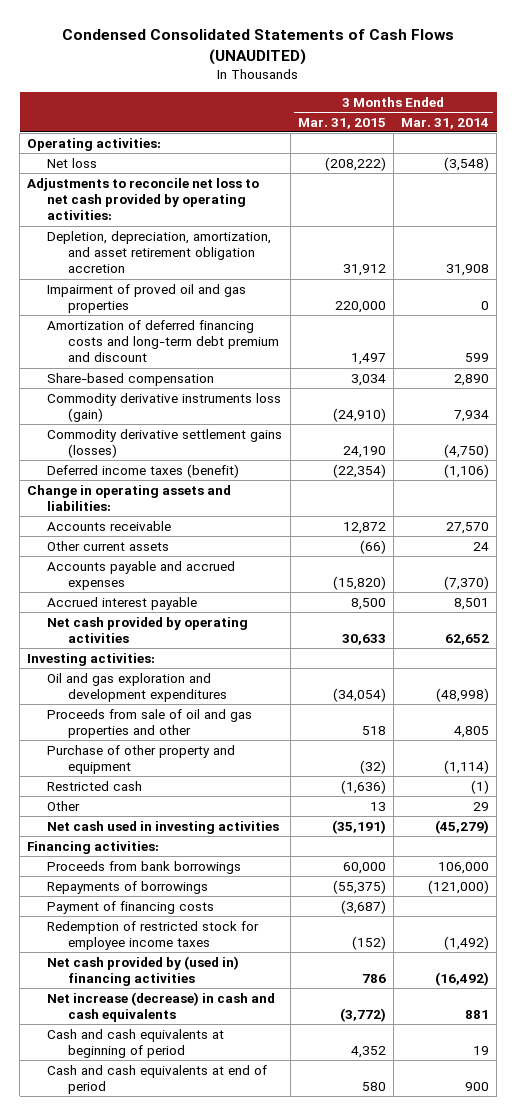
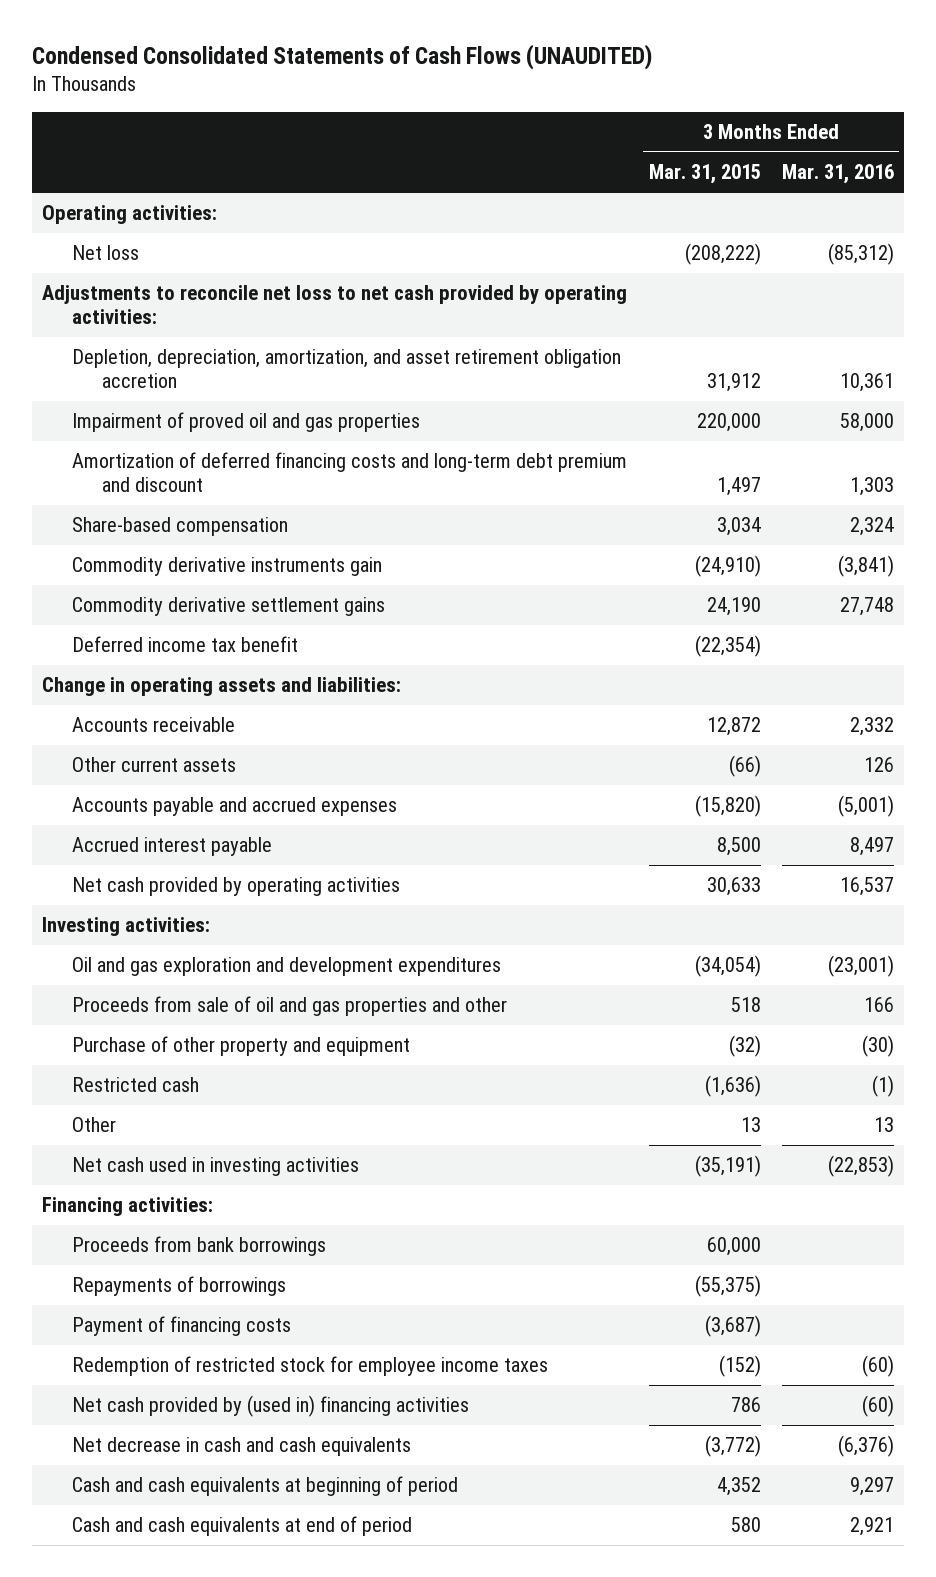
- | 3 Months Ended Mar. 31, 2015 | 3 Months Ended Mar. 31, 2014
+ | 3 Months Ended Mar. 31, 2015 | 3 Months Ended Mar. 31, 2016
- Commodity derivative instruments loss (gain) | (24,910) | 7,934
- Commodity derivative settlement gains (losses) | 24,190 | (4,750)
- Deferred income taxes (benefit) | (22,354) | (1,106)
+ Commodity derivative instruments gain | (24,910) | (3,841)
+ Commodity derivative settlement gains | 24,190 | 27,748
+ Deferred income tax benefit | (22,354) |
- Net increase (decrease) in cash and cash equivalents | (3,772) | 881
+ Net decrease in cash and cash equivalents | (3,772) | (6,376)

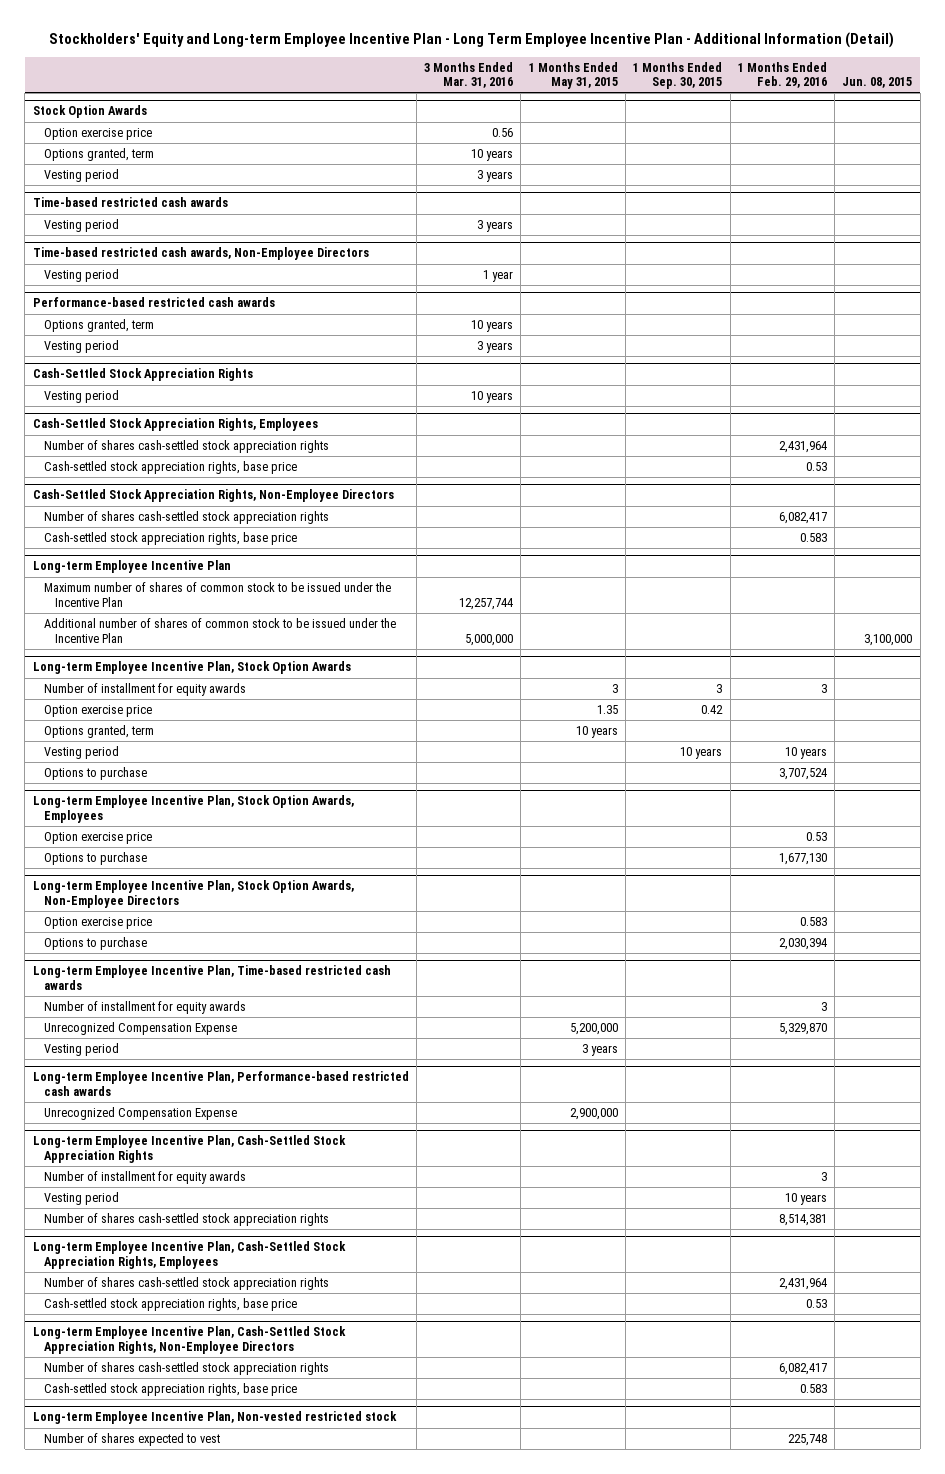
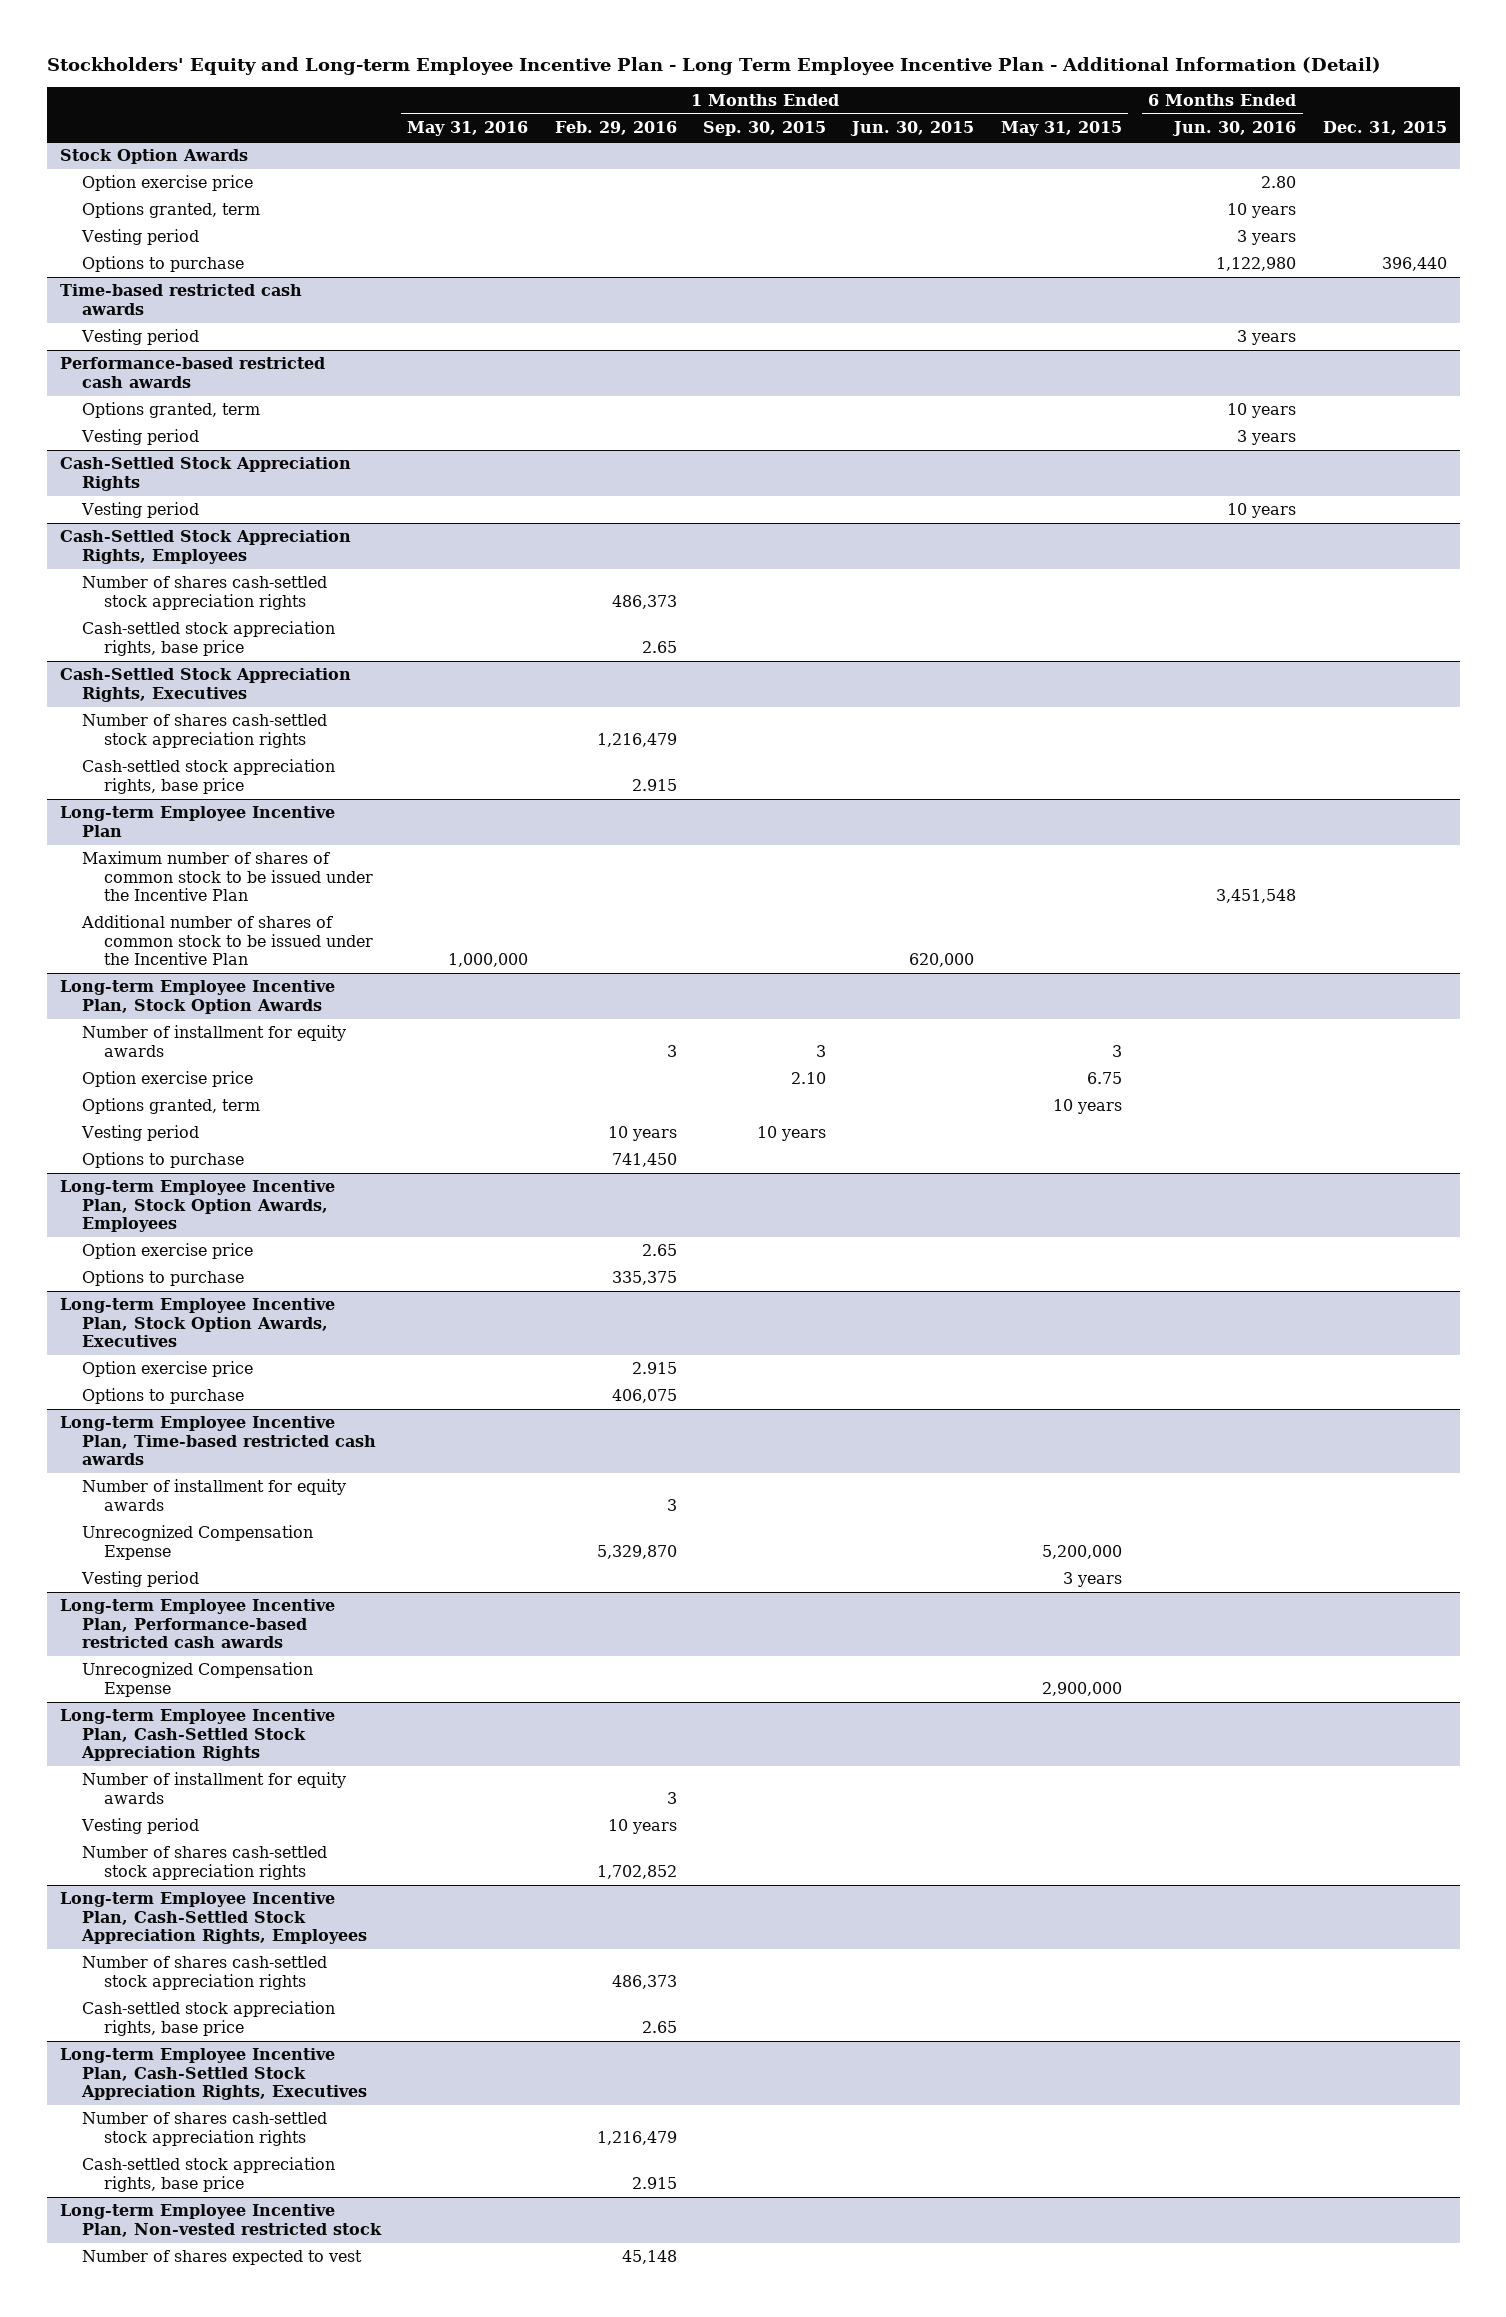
- | 3 Months Ended Mar. 31, 2016 | 1 Months Ended May 31, 2015 | 1 Months Ended Sep. 30, 2015 | 1 Months Ended Feb. 29, 2016 | Jun. 08, 2015
+ | 1 Months Ended May 31, 2016 | 1 Months Ended Feb. 29, 2016 | 1 Months Ended Sep. 30, 2015 | 1 Months Ended Jun. 30, 2015 | 1 Months Ended May 31, 2015 | 6 Months Ended Jun. 30, 2016 | Dec. 31, 2015
@ Stock Option Awards
+ Options to purchase | | | | | | 1,122,980 | 396,440
- Time-based restricted cash awards, Non-Employee Directors
- Vesting period | 1 year | | | |
@ Cash-Settled Stock Appreciation Rights, Employees
- Number of shares cash-settled stock appreciation rights | | | | 2,431,964 |
- Cash-settled stock appreciation rights, base price | | | | 0.53 |
- Cash-Settled Stock Appreciation Rights, Non-Employee Directors
- Number of shares cash-settled stock appreciation rights | | | | 6,082,417 |
- Cash-settled stock appreciation rights, base price | | | | 0.583 |
@ Cash-Settled Stock Appreciation Rights, Employees
+ Number of shares cash-settled stock appreciation rights | | 486,373 | | | | |
+ Cash-settled stock appreciation rights, base price | | 2.65 | | | | |
+ Cash-Settled Stock Appreciation Rights, Executives
+ Number of shares cash-settled stock appreciation rights | | 1,216,479 | | | | |
+ Cash-settled stock appreciation rights, base price | | 2.915 | | | | |
@ Long-term Employee Incentive Plan, Stock Option Awards
- Option exercise price | | 1.35 | 0.42 | |
+ Option exercise price | | | 2.10 | | 6.75 | |
- Options to purchase | | | | 3,707,524 |
+ Options to purchase | | 741,450 | | | | |
@ Long-term Employee Incentive Plan, Stock Option Awards, Employees
- Option exercise price | | | | 0.53 |
- Options to purchase | | | | 1,677,130 |
- Long-term Employee Incentive Plan, Stock Option Awards, Non-Employee Directors
- Option exercise price | | | | 0.583 |
- Options to purchase | | | | 2,030,394 |
@ Long-term Employee Incentive Plan, Stock Option Awards, Employees
+ Option exercise price | | 2.65 | | | | |
+ Options to purchase | | 335,375 | | | | |
+ Long-term Employee Incentive Plan, Stock Option Awards, Executives
+ Option exercise price | | 2.915 | | | | |
+ Options to purchase | | 406,075 | | | | |
@ Long-term Employee Incentive Plan, Cash-Settled Stock Appreciation Rights
- Number of shares cash-settled stock appreciation rights | | | | 8,514,381 |
+ Number of shares cash-settled stock appreciation rights | | 1,702,852 | | | | |
@ Long-term Employee Incentive Plan, Cash-Settled Stock Appreciation Rights, Employees
- Number of shares cash-settled stock appreciation rights | | | | 2,431,964 |
- Cash-settled stock appreciation rights, base price | | | | 0.53 |
- Long-term Employee Incentive Plan, Cash-Settled Stock Appreciation Rights, Non-Employee Directors
- Number of shares cash-settled stock appreciation rights | | | | 6,082,417 |
- Cash-settled stock appreciation rights, base price | | | | 0.583 |
@ Long-term Employee Incentive Plan, Cash-Settled Stock Appreciation Rights, Employees
+ Number of shares cash-settled stock appreciation rights | | 486,373 | | | | |
+ Cash-settled stock appreciation rights, base price | | 2.65 | | | | |
+ Long-term Employee Incentive Plan, Cash-Settled Stock Appreciation Rights, Executives
+ Number of shares cash-settled stock appreciation rights | | 1,216,479 | | | | |
+ Cash-settled stock appreciation rights, base price | | 2.915 | | | | |
@ Long-term Employee Incentive Plan, Non-vested restricted stock
- Number of shares expected to vest | | | | 225,748 |
+ Number of shares expected to vest | | 45,148 | | | | |

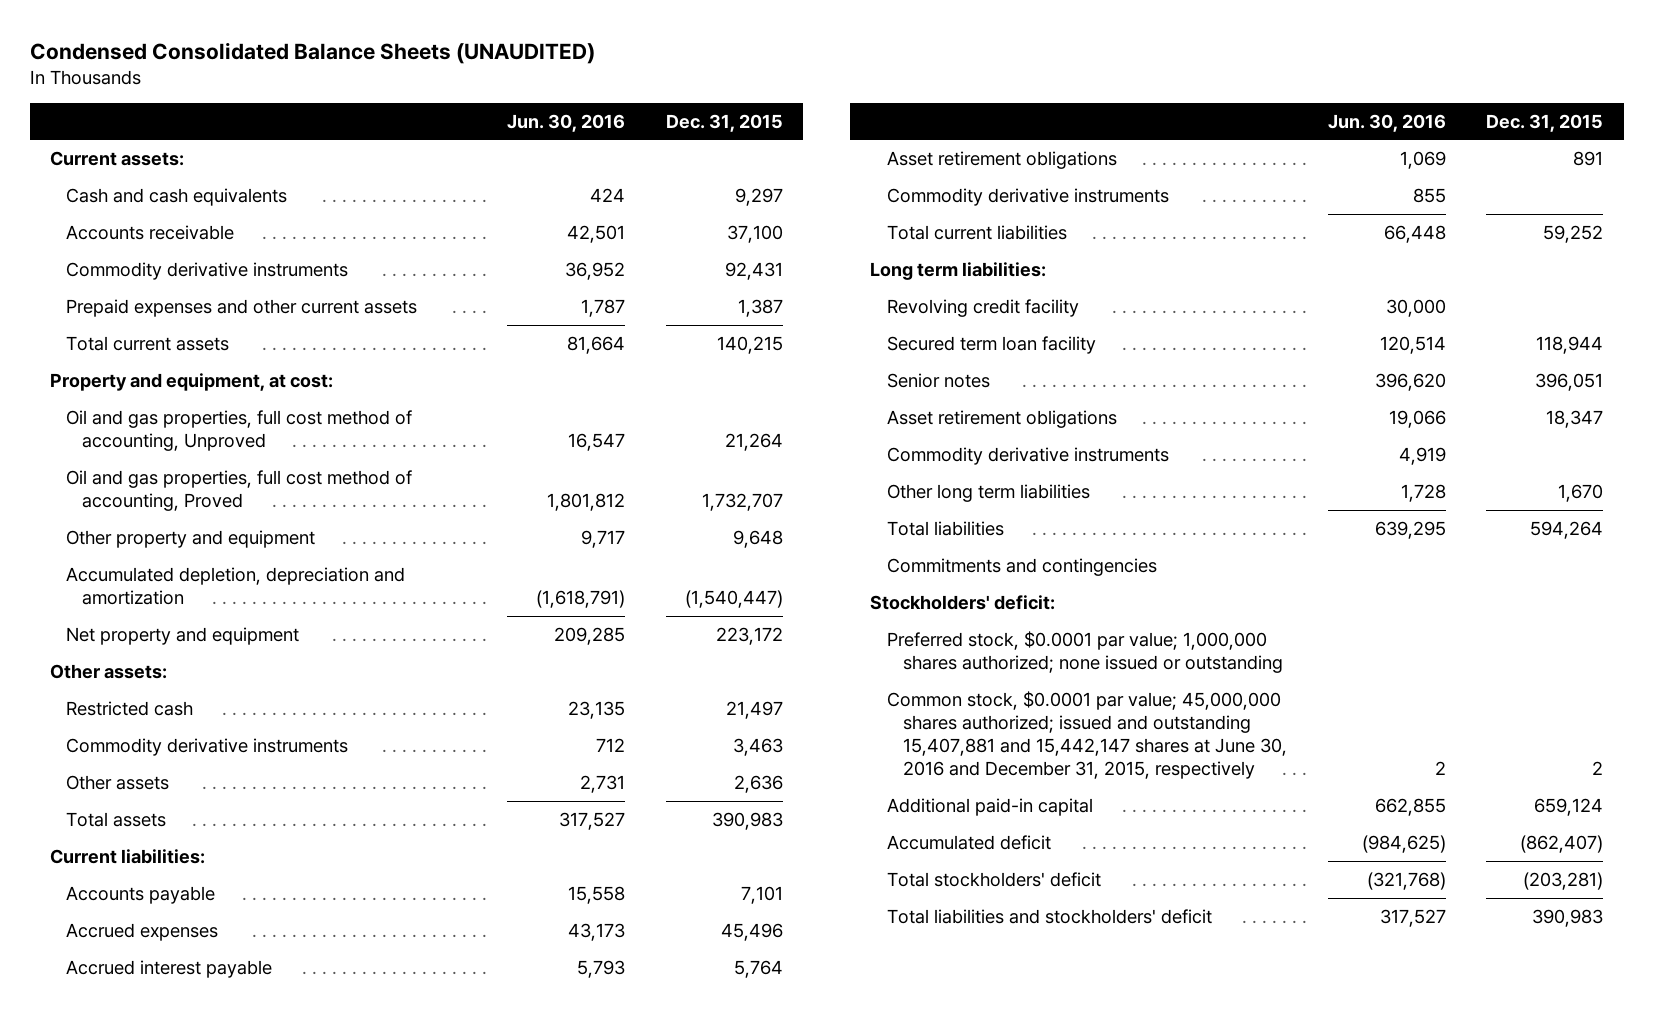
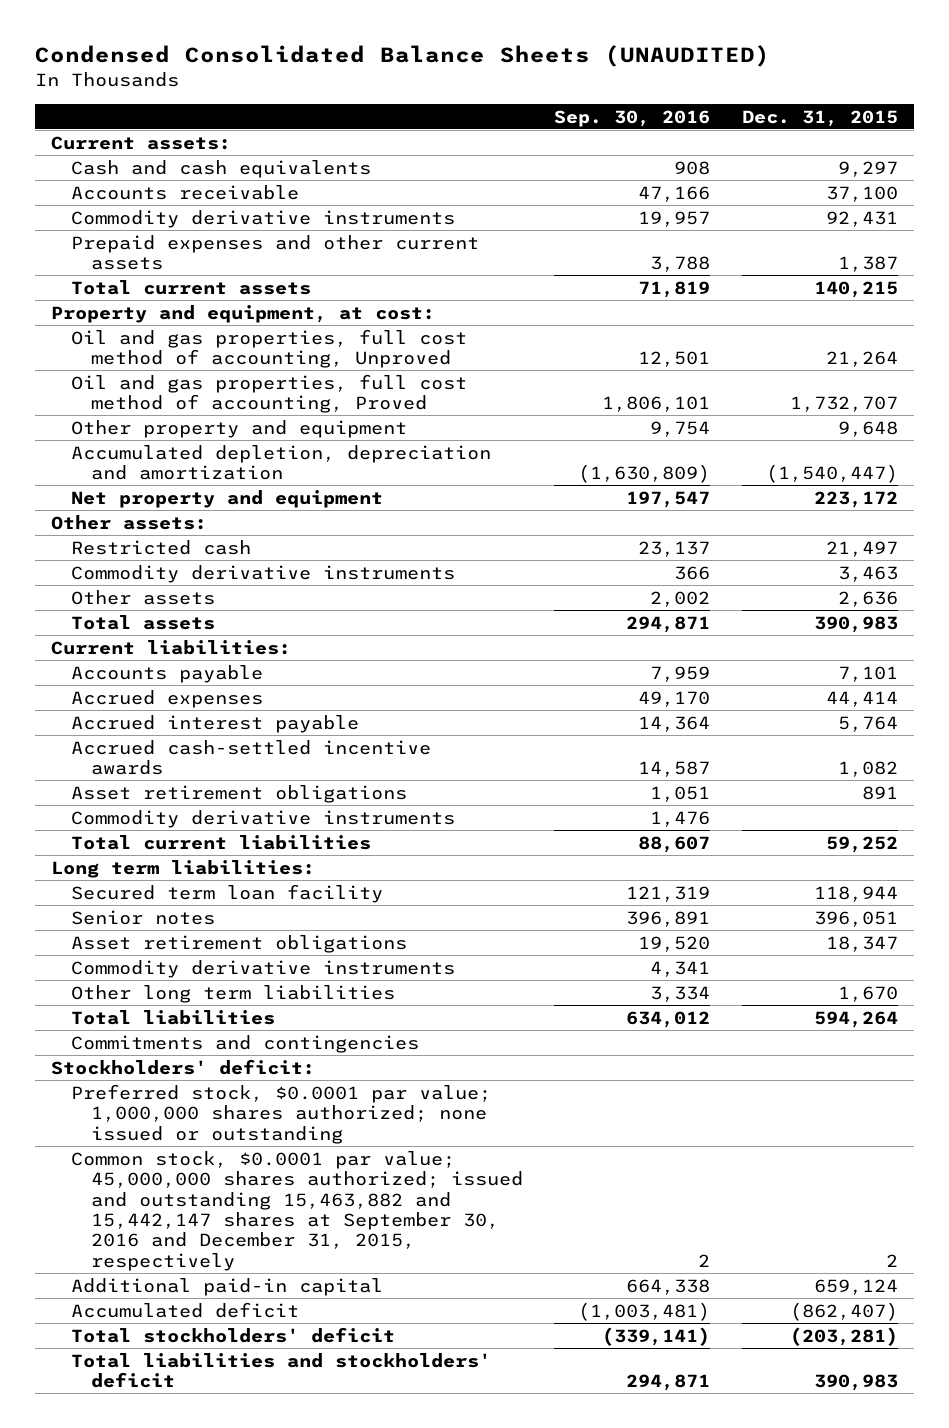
- | Jun. 30, 2016 | Dec. 31, 2015
+ | Sep. 30, 2016 | Dec. 31, 2015
- Accrued expenses | 43,173 | 45,496
+ Accrued expenses | 49,170 | 44,414
+ Accrued cash-settled incentive awards | 14,587 | 1,082
- Revolving credit facility | 30,000 |
- Common stock, $0.0001 par value; 45,000,000 shares authorized; issued and outstanding 15,407,881 and 15,442,147 shares at June 30, 2016 and December 31, 2015, respectively | 2 | 2
+ Common stock, $0.0001 par value; 45,000,000 shares authorized; issued and outstanding 15,463,882 and 15,442,147 shares at September 30, 2016 and December 31, 2015, respectively | 2 | 2

